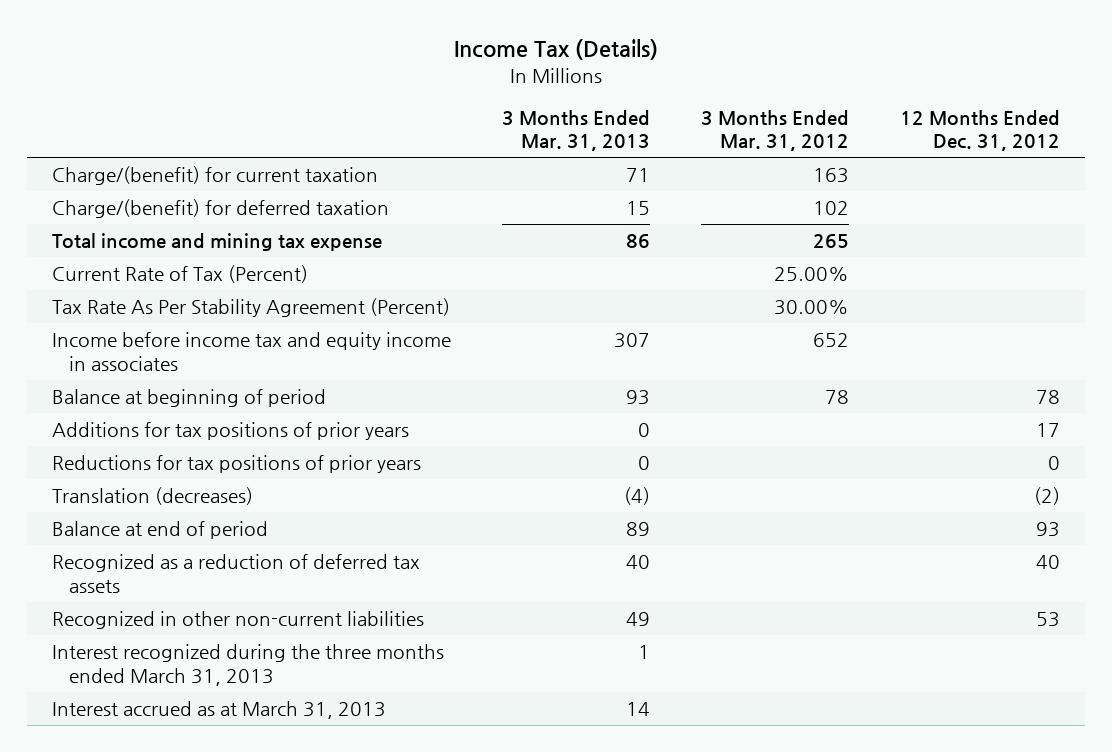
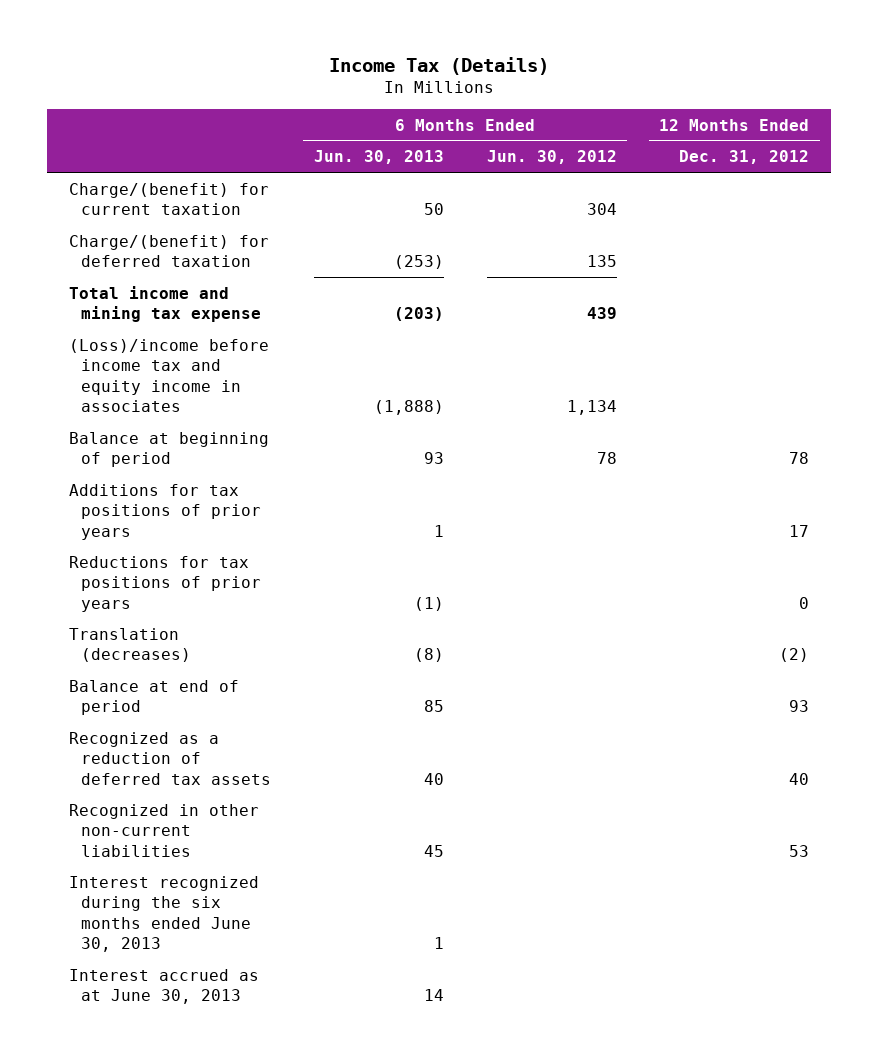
- | 3 Months Ended Mar. 31, 2013 | 3 Months Ended Mar. 31, 2012 | 12 Months Ended Dec. 31, 2012
+ | 6 Months Ended Jun. 30, 2013 | 6 Months Ended Jun. 30, 2012 | 12 Months Ended Dec. 31, 2012
- Current Rate of Tax (Percent) | | 25.00% |
- Tax Rate As Per Stability Agreement (Percent) | | 30.00% |
- Income before income tax and equity income in associates | 307 | 652 |
+ (Loss)/income before income tax and equity income in associates | (1,888) | 1,134 |
- Interest recognized during the three months ended March 31, 2013 | 1 | |
- Interest accrued as at March 31, 2013 | 14 | |
+ Interest recognized during the six months ended June 30, 2013 | 1 | |
+ Interest accrued as at June 30, 2013 | 14 | |

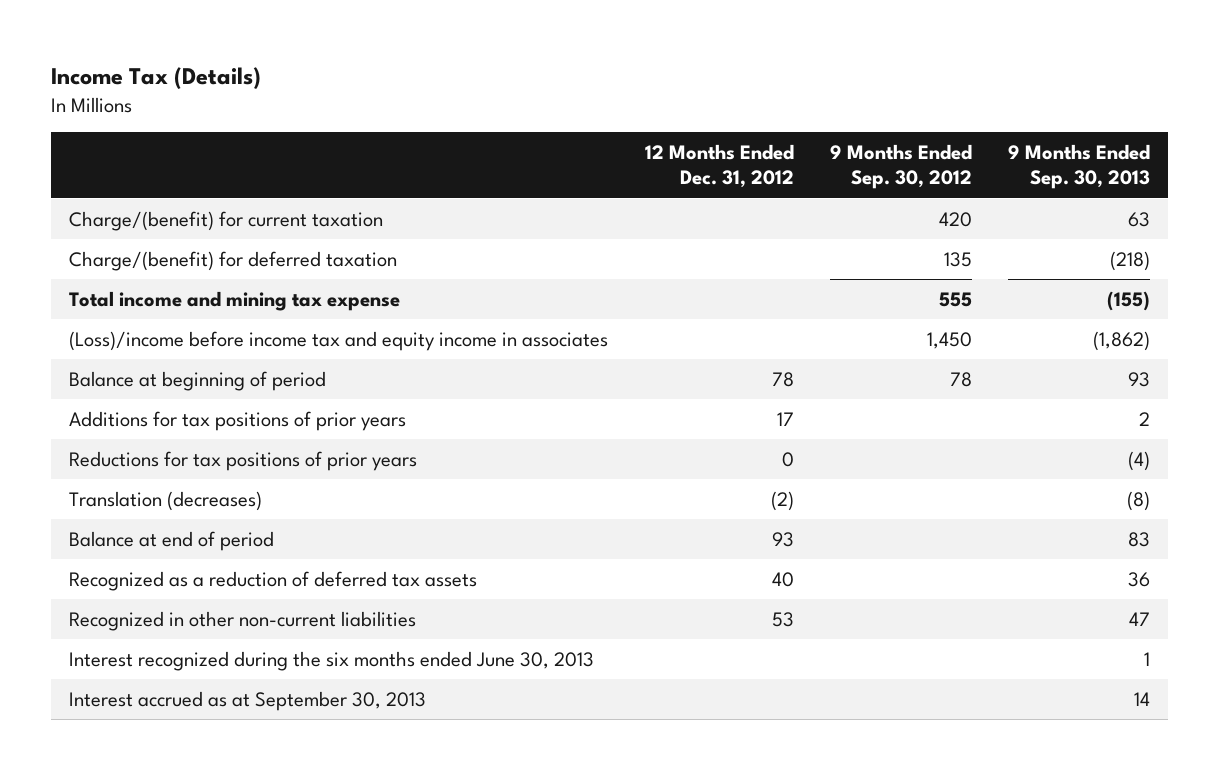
- | 6 Months Ended Jun. 30, 2013 | 6 Months Ended Jun. 30, 2012 | 12 Months Ended Dec. 31, 2012
+ | 12 Months Ended Dec. 31, 2012 | 9 Months Ended Sep. 30, 2012 | 9 Months Ended Sep. 30, 2013
- Interest accrued as at June 30, 2013 | 14 | |
+ Interest accrued as at September 30, 2013 | | | 14

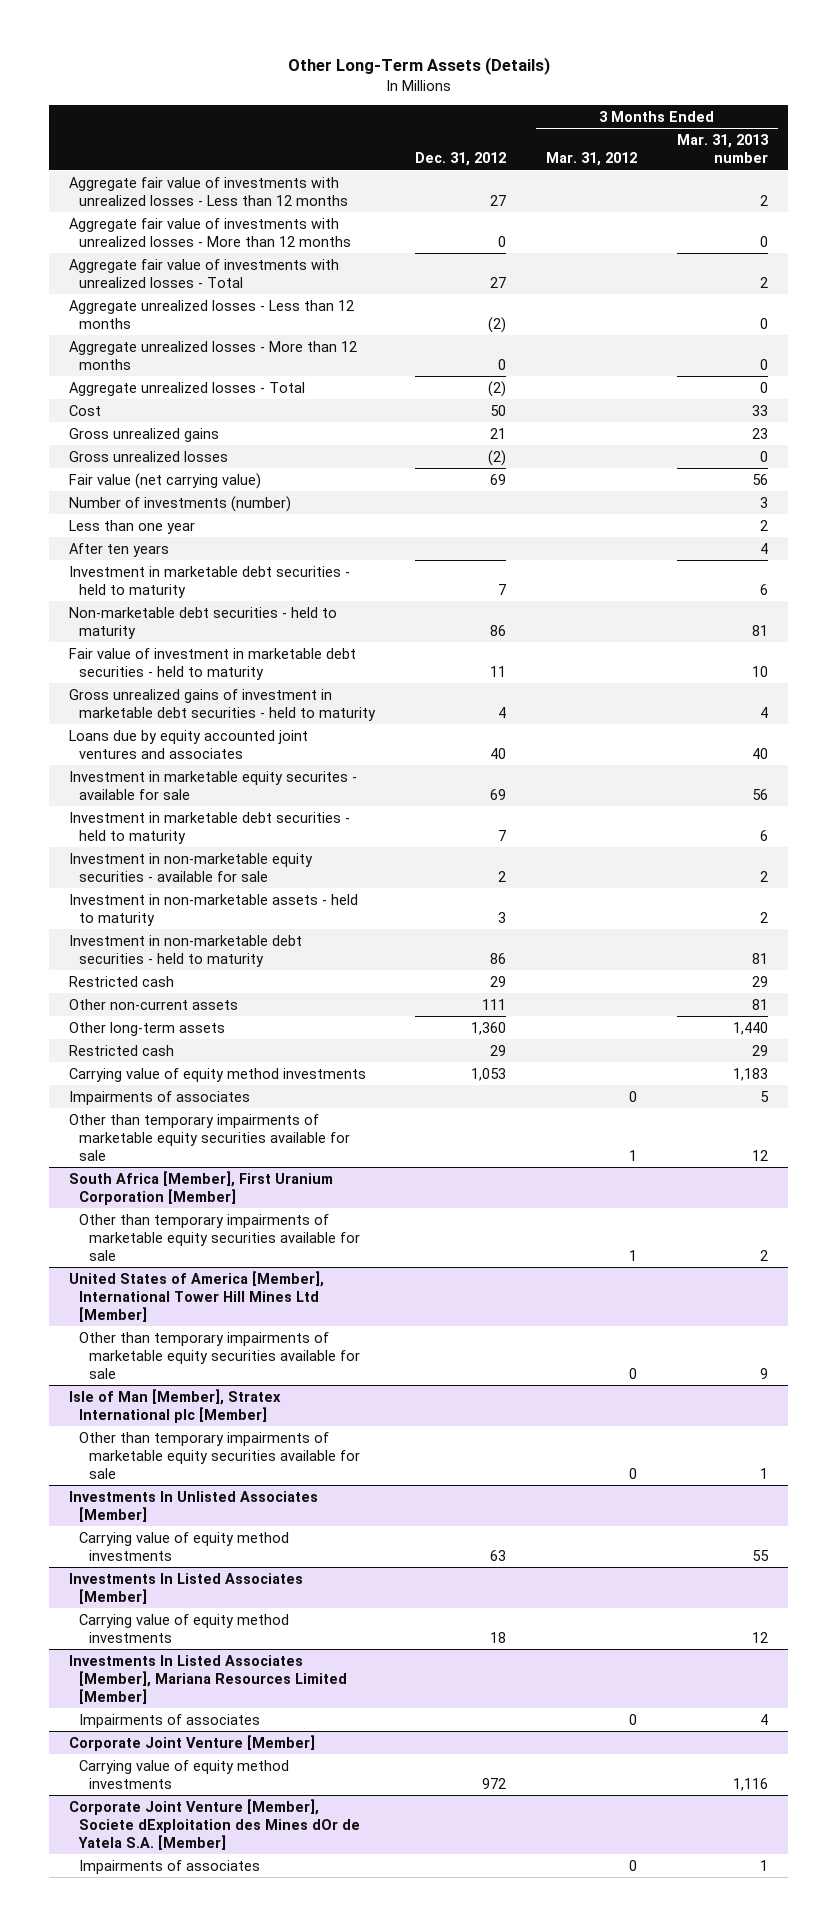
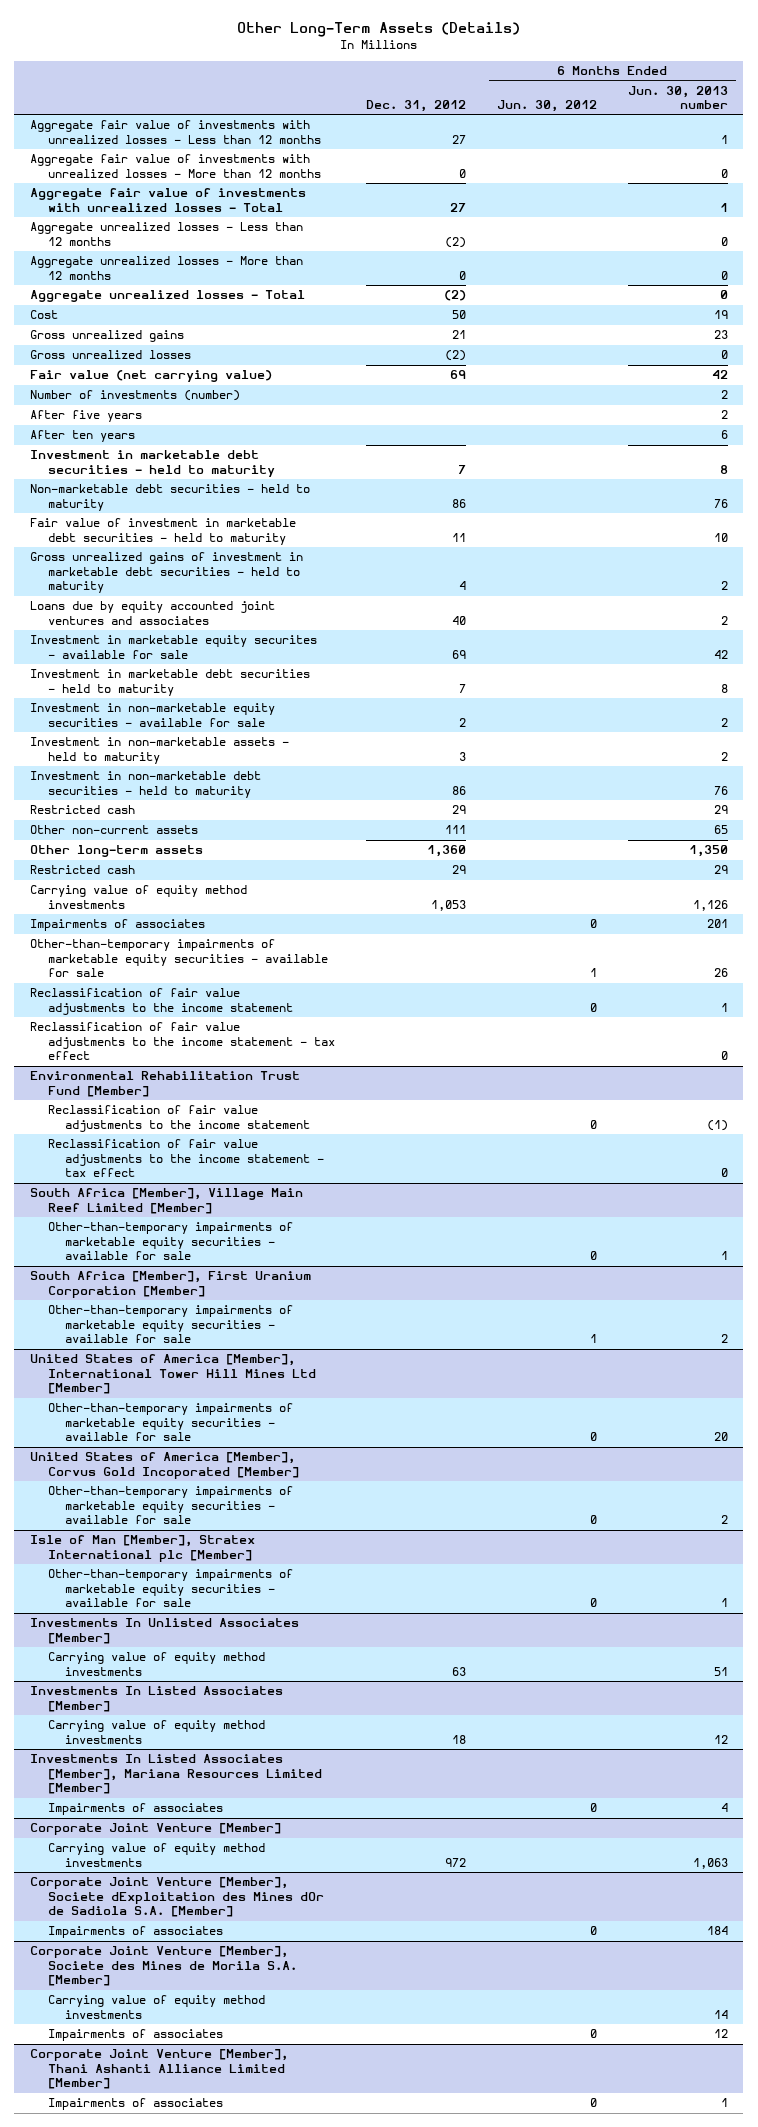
- | Dec. 31, 2012 | 3 Months Ended Mar. 31, 2012 | 3 Months Ended Mar. 31, 2013 number
+ | Dec. 31, 2012 | 6 Months Ended Jun. 30, 2012 | 6 Months Ended Jun. 30, 2013 number
- Less than one year | | | 2
+ After five years | | | 2
- Other than temporary impairments of marketable equity securities available for sale | | 1 | 12
+ Other-than-temporary impairments of marketable equity securities - available for sale | | 1 | 26
+ Reclassification of fair value adjustments to the income statement | | 0 | 1
+ Reclassification of fair value adjustments to the income statement - tax effect | | | 0
+ Environmental Rehabilitation Trust Fund [Member]
+ Reclassification of fair value adjustments to the income statement | | 0 | (1)
+ Reclassification of fair value adjustments to the income statement - tax effect | | | 0
+ South Africa [Member], Village Main Reef Limited [Member]
+ Other-than-temporary impairments of marketable equity securities - available for sale | | 0 | 1
@ South Africa [Member], First Uranium Corporation [Member]
- Other than temporary impairments of marketable equity securities available for sale | | 1 | 2
+ Other-than-temporary impairments of marketable equity securities - available for sale | | 1 | 2
@ United States of America [Member], International Tower Hill Mines Ltd [Member]
- Other than temporary impairments of marketable equity securities available for sale | | 0 | 9
+ Other-than-temporary impairments of marketable equity securities - available for sale | | 0 | 20
+ United States of America [Member], Corvus Gold Incoporated [Member]
+ Other-than-temporary impairments of marketable equity securities - available for sale | | 0 | 2
@ Isle of Man [Member], Stratex International plc [Member]
- Other than temporary impairments of marketable equity securities available for sale | | 0 | 1
+ Other-than-temporary impairments of marketable equity securities - available for sale | | 0 | 1
- Corporate Joint Venture [Member], Societe dExploitation des Mines dOr de Yatela S.A. [Member]
+ Corporate Joint Venture [Member], Societe dExploitation des Mines dOr de Sadiola S.A. [Member]
+ Corporate Joint Venture [Member], Societe des Mines de Morila S.A. [Member]
+ Carrying value of equity method investments | | | 14
+ Impairments of associates | | 0 | 12
+ Corporate Joint Venture [Member], Thani Ashanti Alliance Limited [Member]
+ Impairments of associates | | 0 | 1

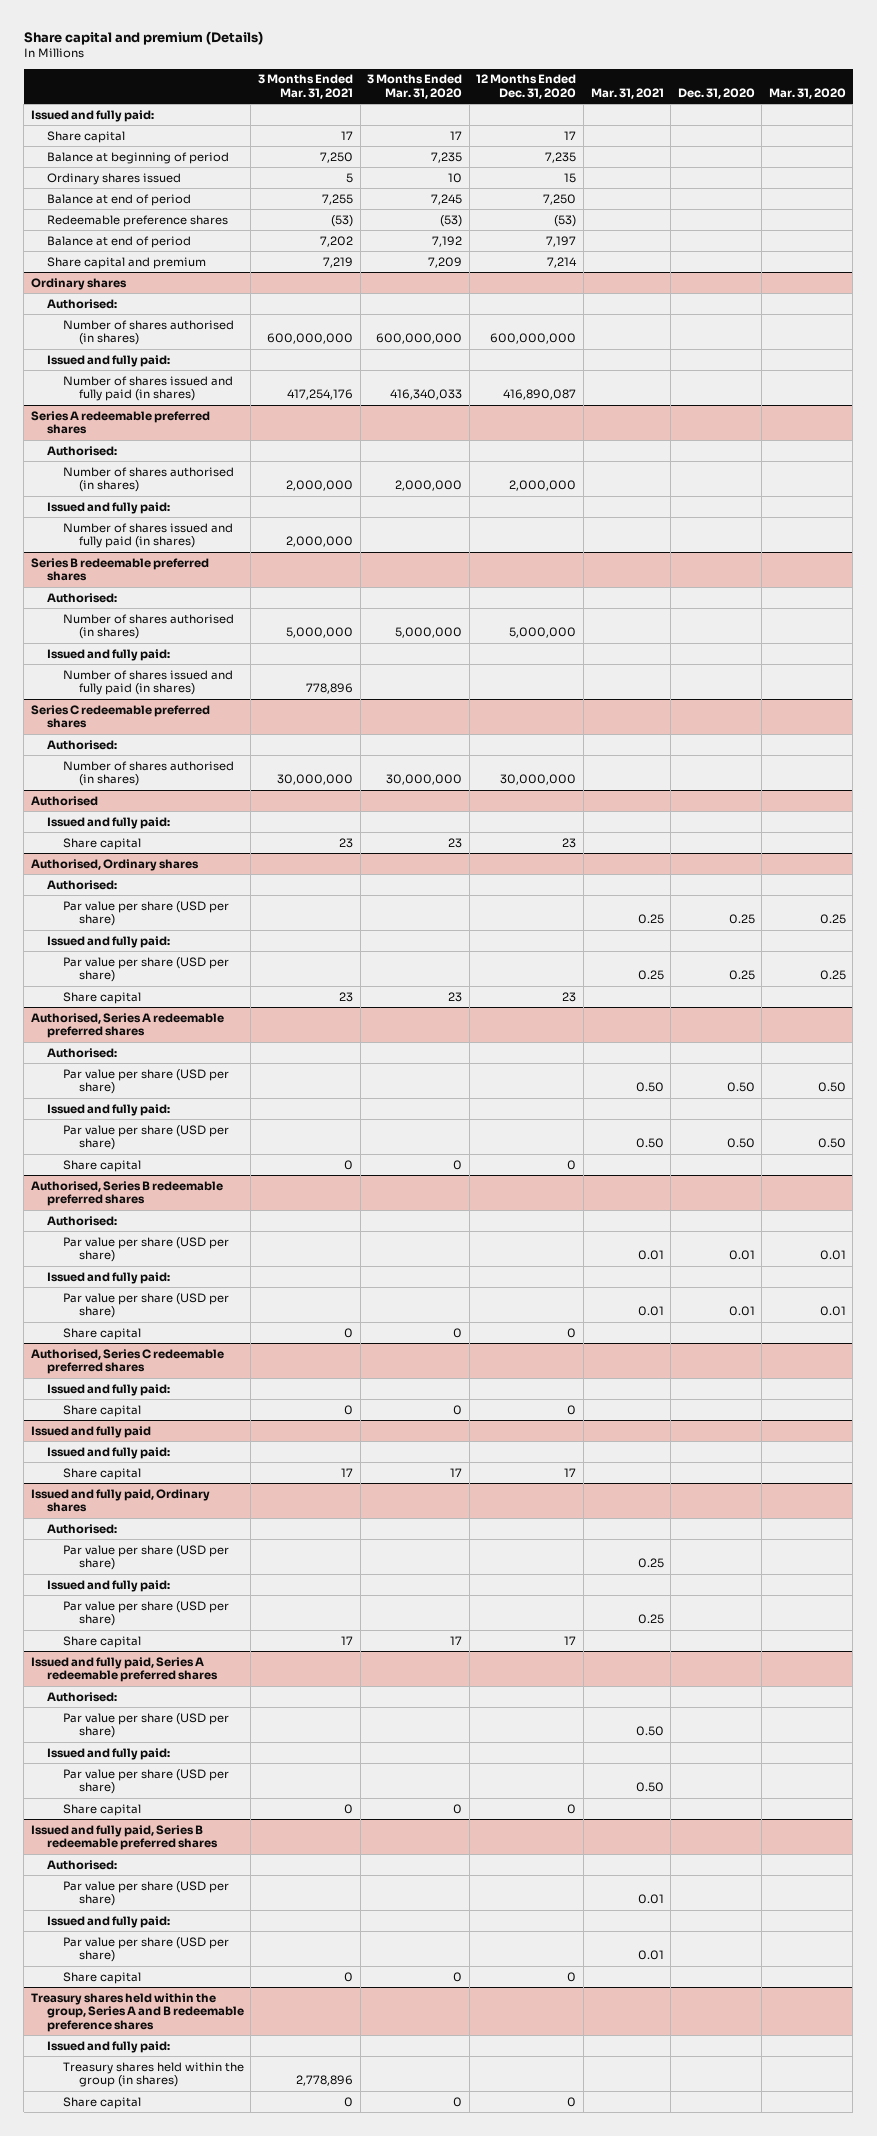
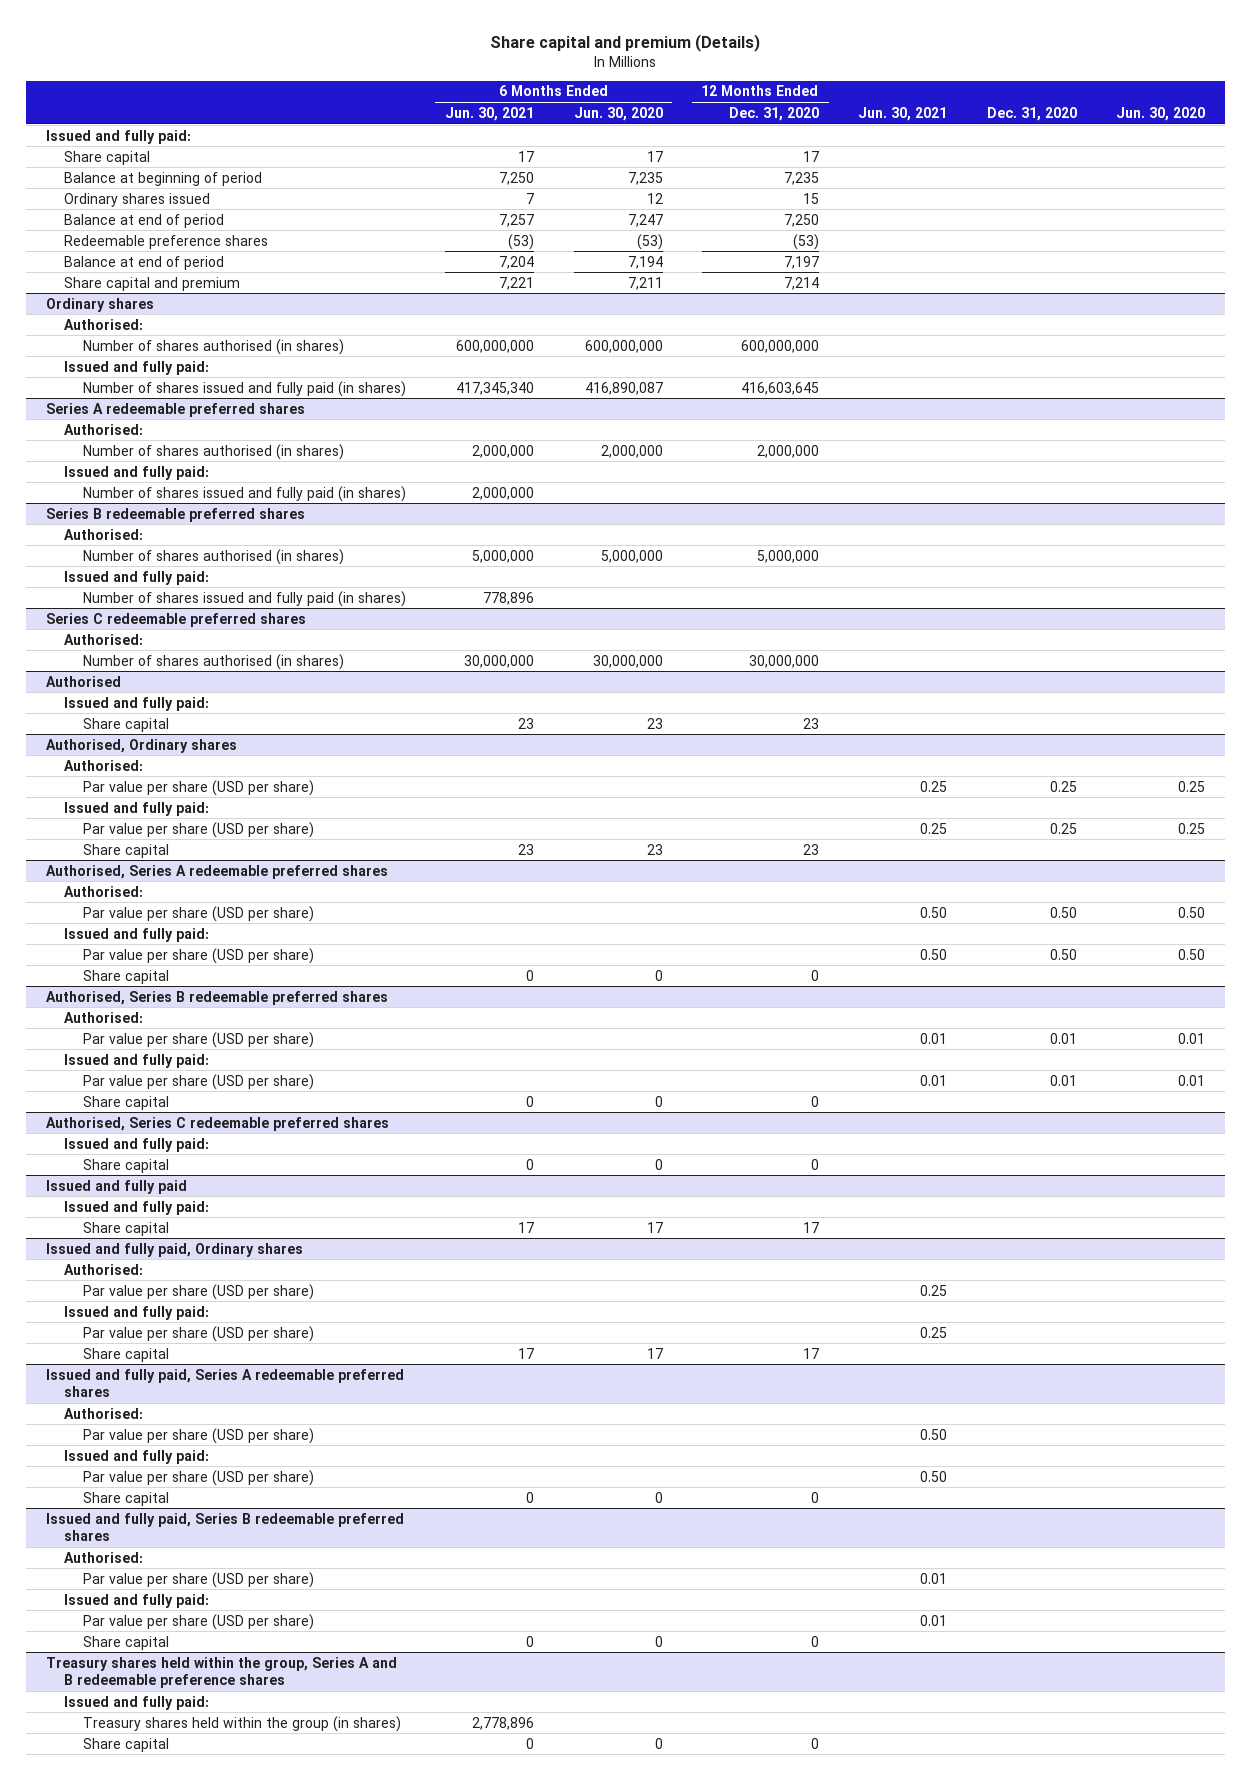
- | 3 Months Ended Mar. 31, 2021 | 3 Months Ended Mar. 31, 2020 | 12 Months Ended Dec. 31, 2020 | Mar. 31, 2021 | Dec. 31, 2020 | Mar. 31, 2020
+ | 6 Months Ended Jun. 30, 2021 | 6 Months Ended Jun. 30, 2020 | 12 Months Ended Dec. 31, 2020 | Jun. 30, 2021 | Dec. 31, 2020 | Jun. 30, 2020
@ Ordinary shares
- Number of shares issued and fully paid (in shares) | 417,254,176 | 416,340,033 | 416,890,087 | | |
+ Number of shares issued and fully paid (in shares) | 417,345,340 | 416,890,087 | 416,603,645 | | |

